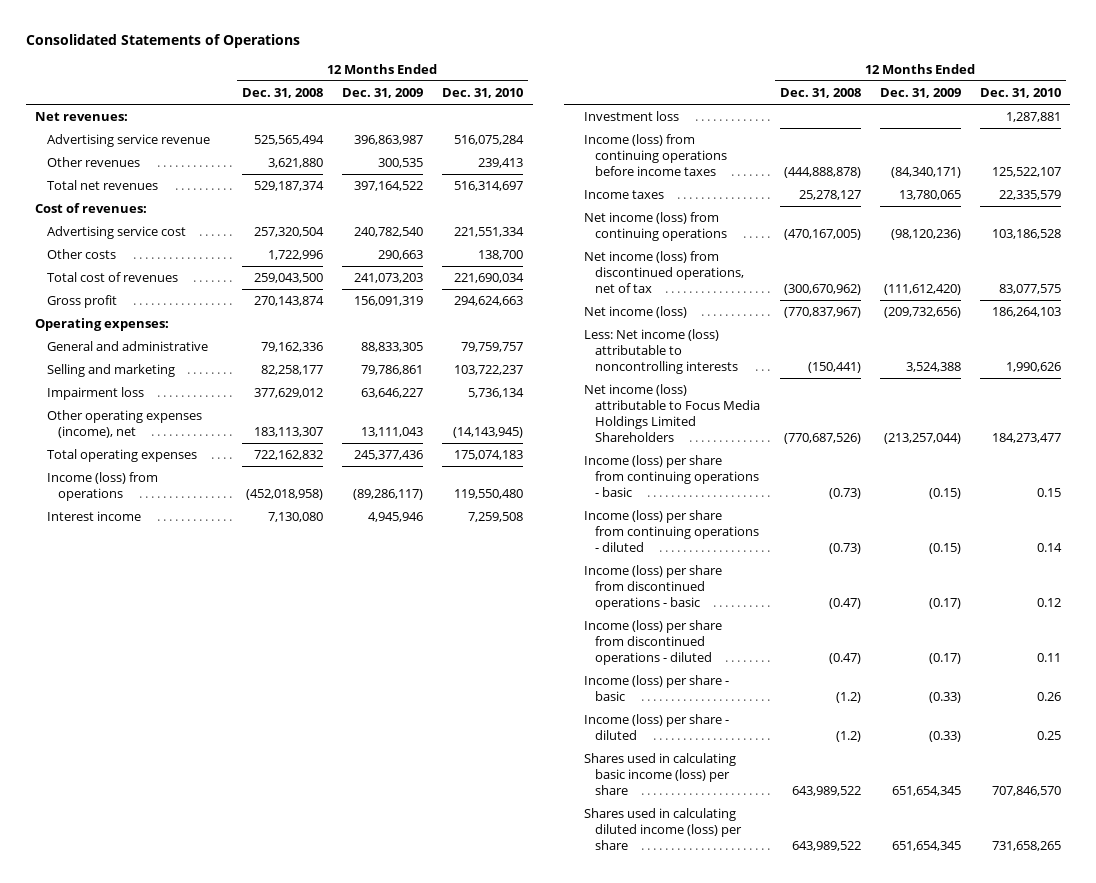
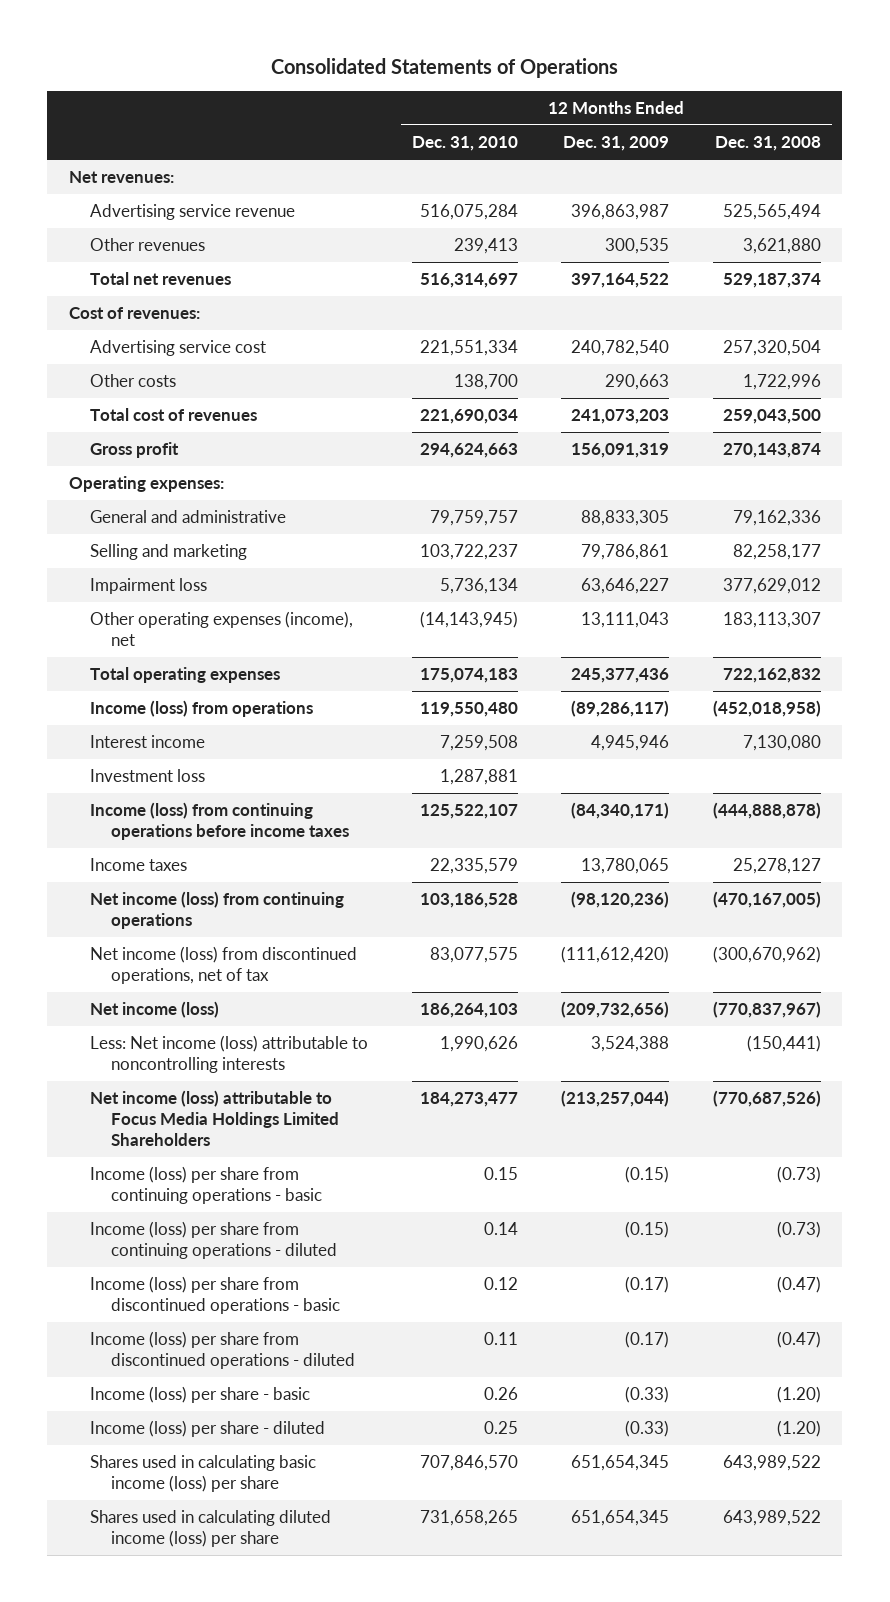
- | 12 Months Ended Dec. 31, 2008 | 12 Months Ended Dec. 31, 2009 | 12 Months Ended Dec. 31, 2010
+ | 12 Months Ended Dec. 31, 2010 | 12 Months Ended Dec. 31, 2009 | 12 Months Ended Dec. 31, 2008
- Income (loss) per share - basic | (1.2) | (0.33) | 0.26
- Income (loss) per share - diluted | (1.2) | (0.33) | 0.25
+ Income (loss) per share - basic | 0.26 | (0.33) | (1.20)
+ Income (loss) per share - diluted | 0.25 | (0.33) | (1.20)

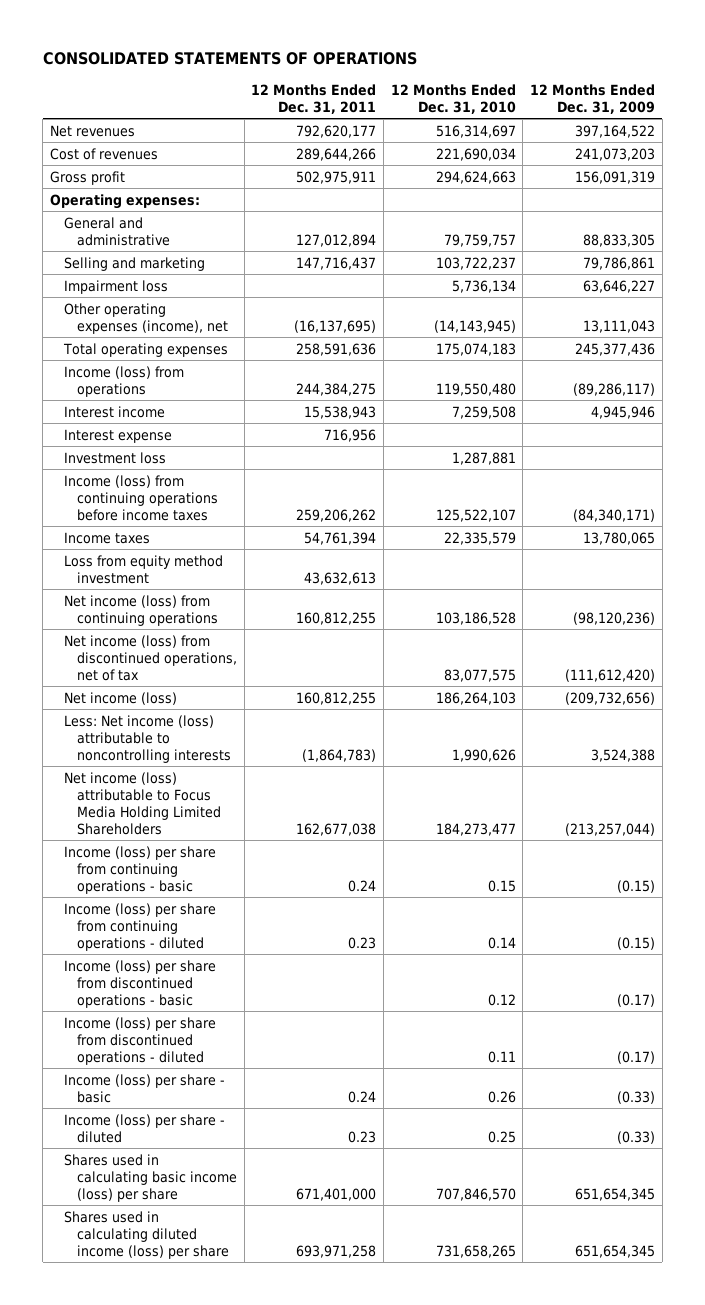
- Consolidated Statements of Operations
+ CONSOLIDATED STATEMENTS OF OPERATIONS
- | 12 Months Ended Dec. 31, 2010 | 12 Months Ended Dec. 31, 2009 | 12 Months Ended Dec. 31, 2008
+ | 12 Months Ended Dec. 31, 2011 | 12 Months Ended Dec. 31, 2010 | 12 Months Ended Dec. 31, 2009
- Net revenues:
- Advertising service revenue | 516,075,284 | 396,863,987 | 525,565,494
- Other revenues | 239,413 | 300,535 | 3,621,880
- Total net revenues | 516,314,697 | 397,164,522 | 529,187,374
- Cost of revenues:
- Advertising service cost | 221,551,334 | 240,782,540 | 257,320,504
- Other costs | 138,700 | 290,663 | 1,722,996
- Total cost of revenues | 221,690,034 | 241,073,203 | 259,043,500
+ Net revenues | 792,620,177 | 516,314,697 | 397,164,522
+ Cost of revenues | 289,644,266 | 221,690,034 | 241,073,203
+ Interest expense | 716,956 | |
+ Loss from equity method investment | 43,632,613 | |
- Net income (loss) attributable to Focus Media Holdings Limited Shareholders | 184,273,477 | (213,257,044) | (770,687,526)
+ Net income (loss) attributable to Focus Media Holding Limited Shareholders | 162,677,038 | 184,273,477 | (213,257,044)

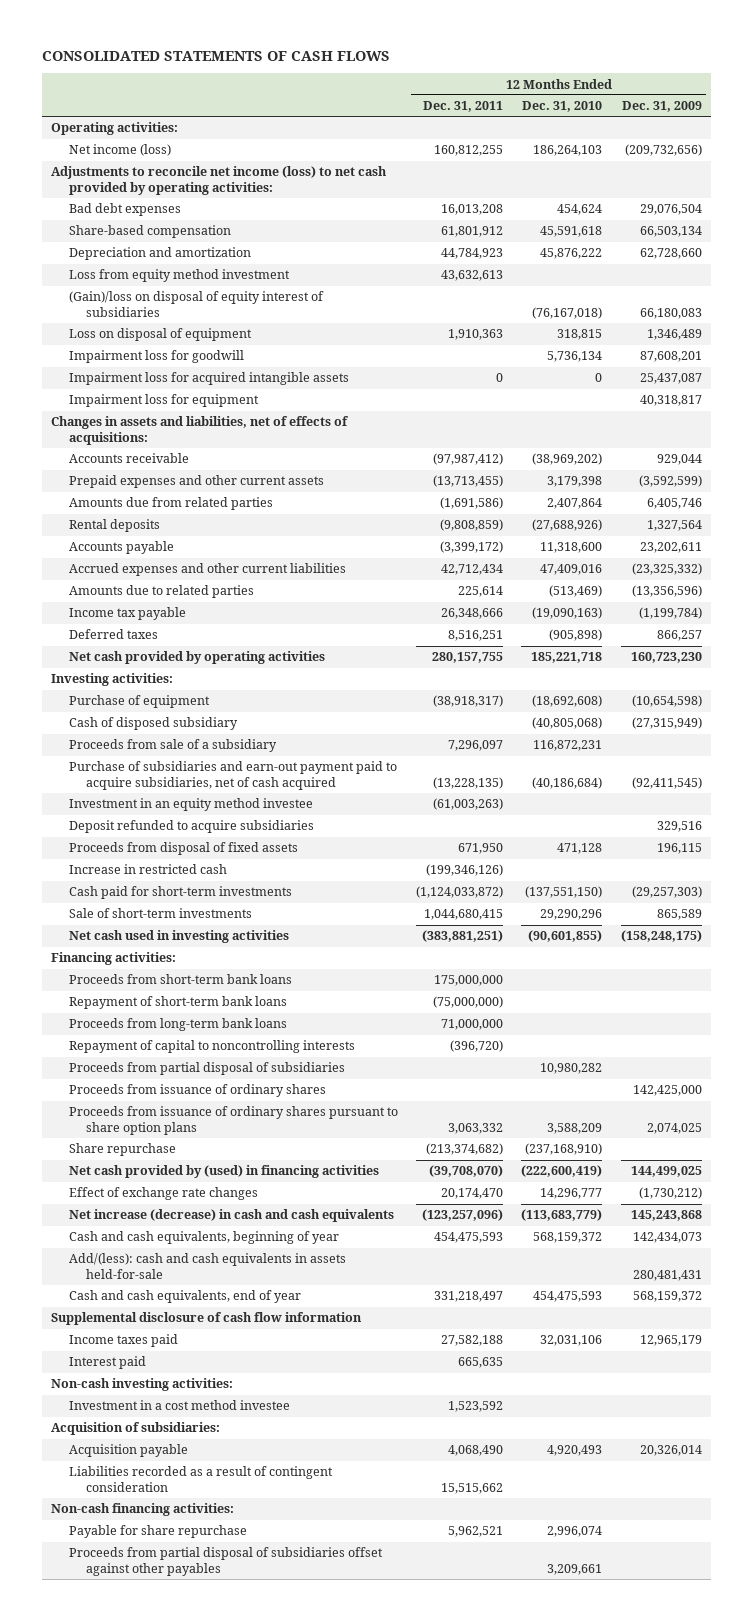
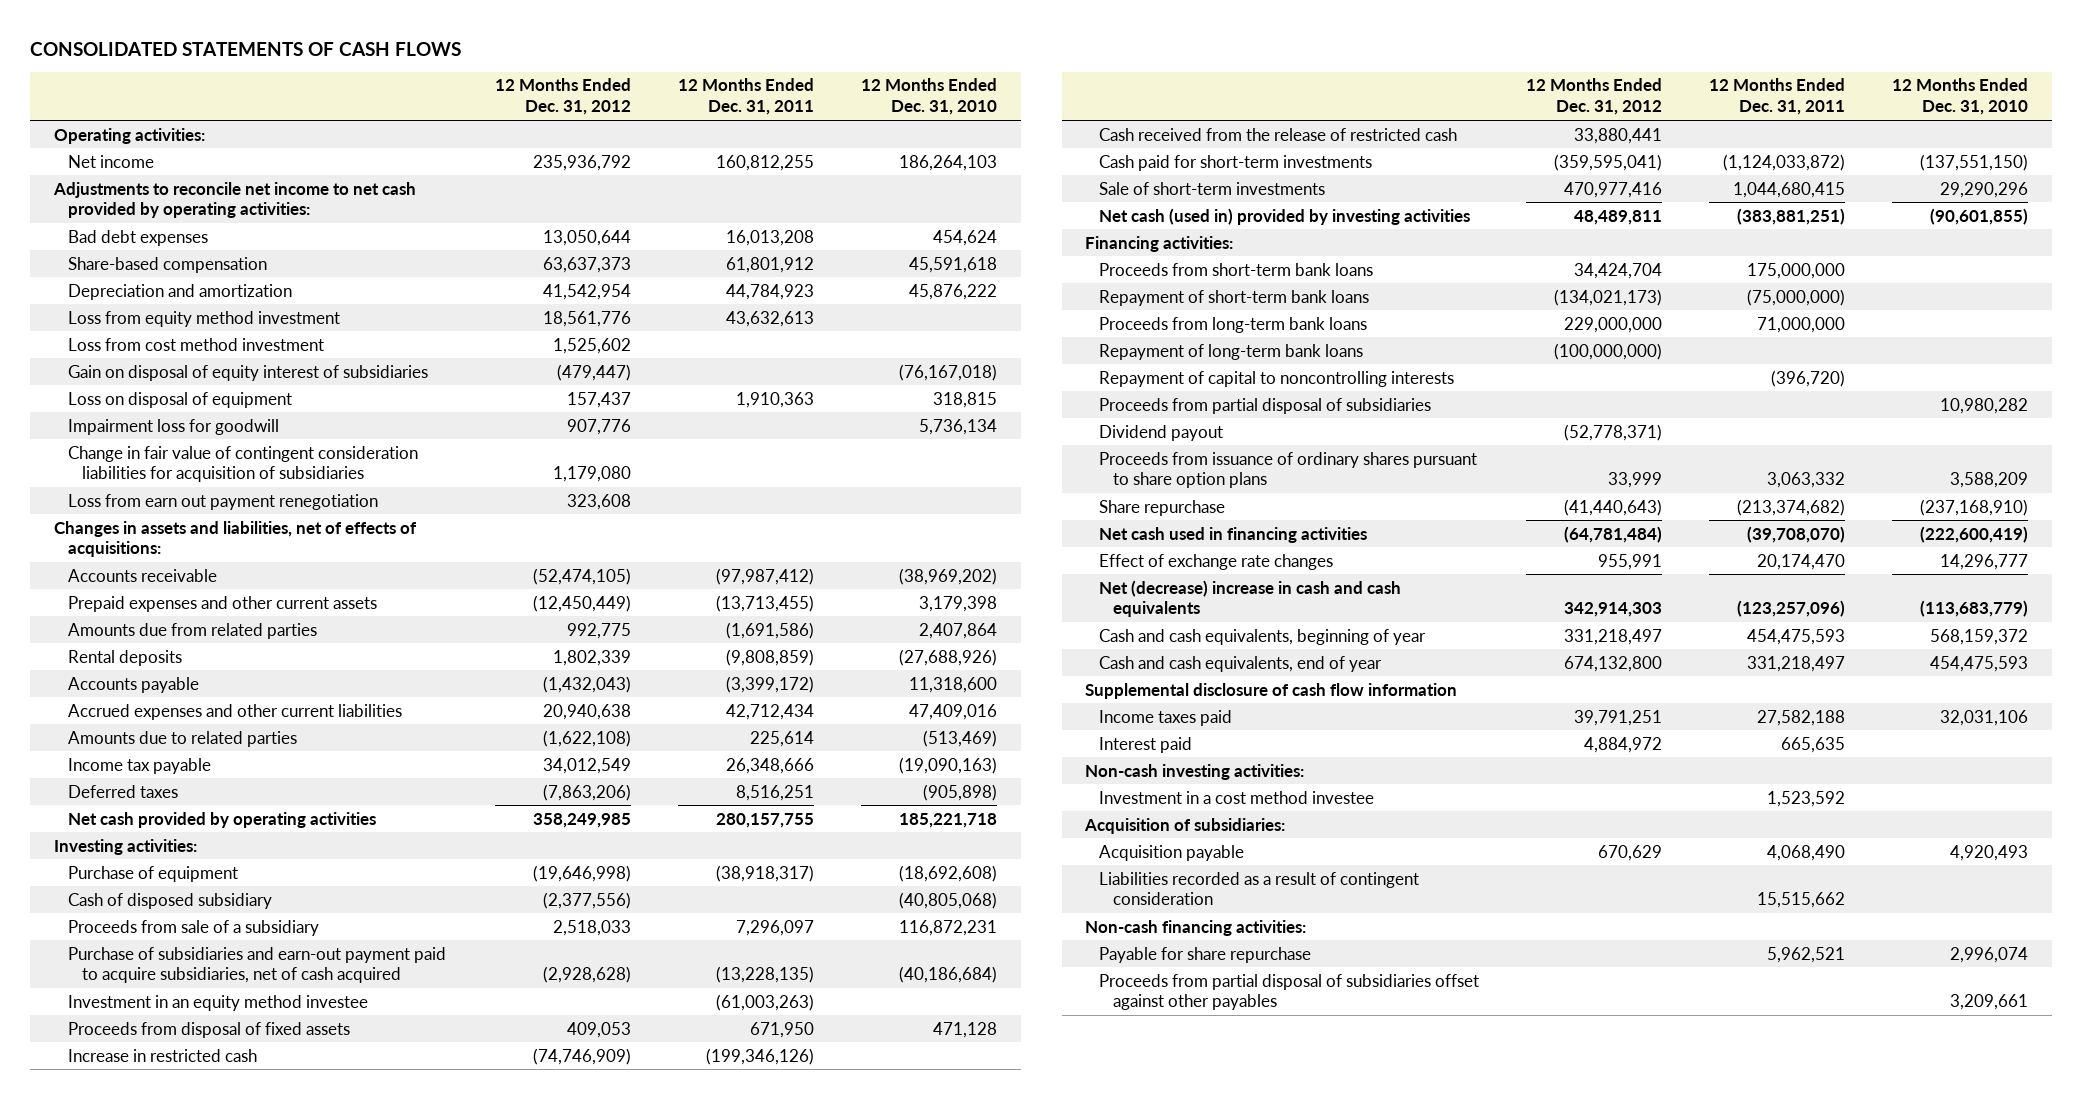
- | 12 Months Ended Dec. 31, 2011 | 12 Months Ended Dec. 31, 2010 | 12 Months Ended Dec. 31, 2009
+ | 12 Months Ended Dec. 31, 2012 | 12 Months Ended Dec. 31, 2011 | 12 Months Ended Dec. 31, 2010
- Net income (loss) | 160,812,255 | 186,264,103 | (209,732,656)
- Adjustments to reconcile net income (loss) to net cash provided by operating activities:
+ Net income | 235,936,792 | 160,812,255 | 186,264,103
+ Adjustments to reconcile net income to net cash provided by operating activities:
- (Gain)/loss on disposal of equity interest of subsidiaries | | (76,167,018) | 66,180,083
+ Loss from cost method investment | 1,525,602 | |
+ Gain on disposal of equity interest of subsidiaries | (479,447) | | (76,167,018)
- Impairment loss for acquired intangible assets | 0 | 0 | 25,437,087
- Impairment loss for equipment | | | 40,318,817
+ Change in fair value of contingent consideration liabilities for acquisition of subsidiaries | 1,179,080 | |
+ Loss from earn out payment renegotiation | 323,608 | |
- Deposit refunded to acquire subsidiaries | | | 329,516
+ Cash received from the release of restricted cash | 33,880,441 | |
- Net cash used in investing activities | (383,881,251) | (90,601,855) | (158,248,175)
+ Net cash (used in) provided by investing activities | 48,489,811 | (383,881,251) | (90,601,855)
+ Repayment of long-term bank loans | (100,000,000) | |
- Proceeds from issuance of ordinary shares | | | 142,425,000
+ Dividend payout | (52,778,371) | |
- Net cash provided by (used) in financing activities | (39,708,070) | (222,600,419) | 144,499,025
+ Net cash used in financing activities | (64,781,484) | (39,708,070) | (222,600,419)
- Net increase (decrease) in cash and cash equivalents | (123,257,096) | (113,683,779) | 145,243,868
+ Net (decrease) increase in cash and cash equivalents | 342,914,303 | (123,257,096) | (113,683,779)
- Add/(less): cash and cash equivalents in assets held-for-sale | | | 280,481,431

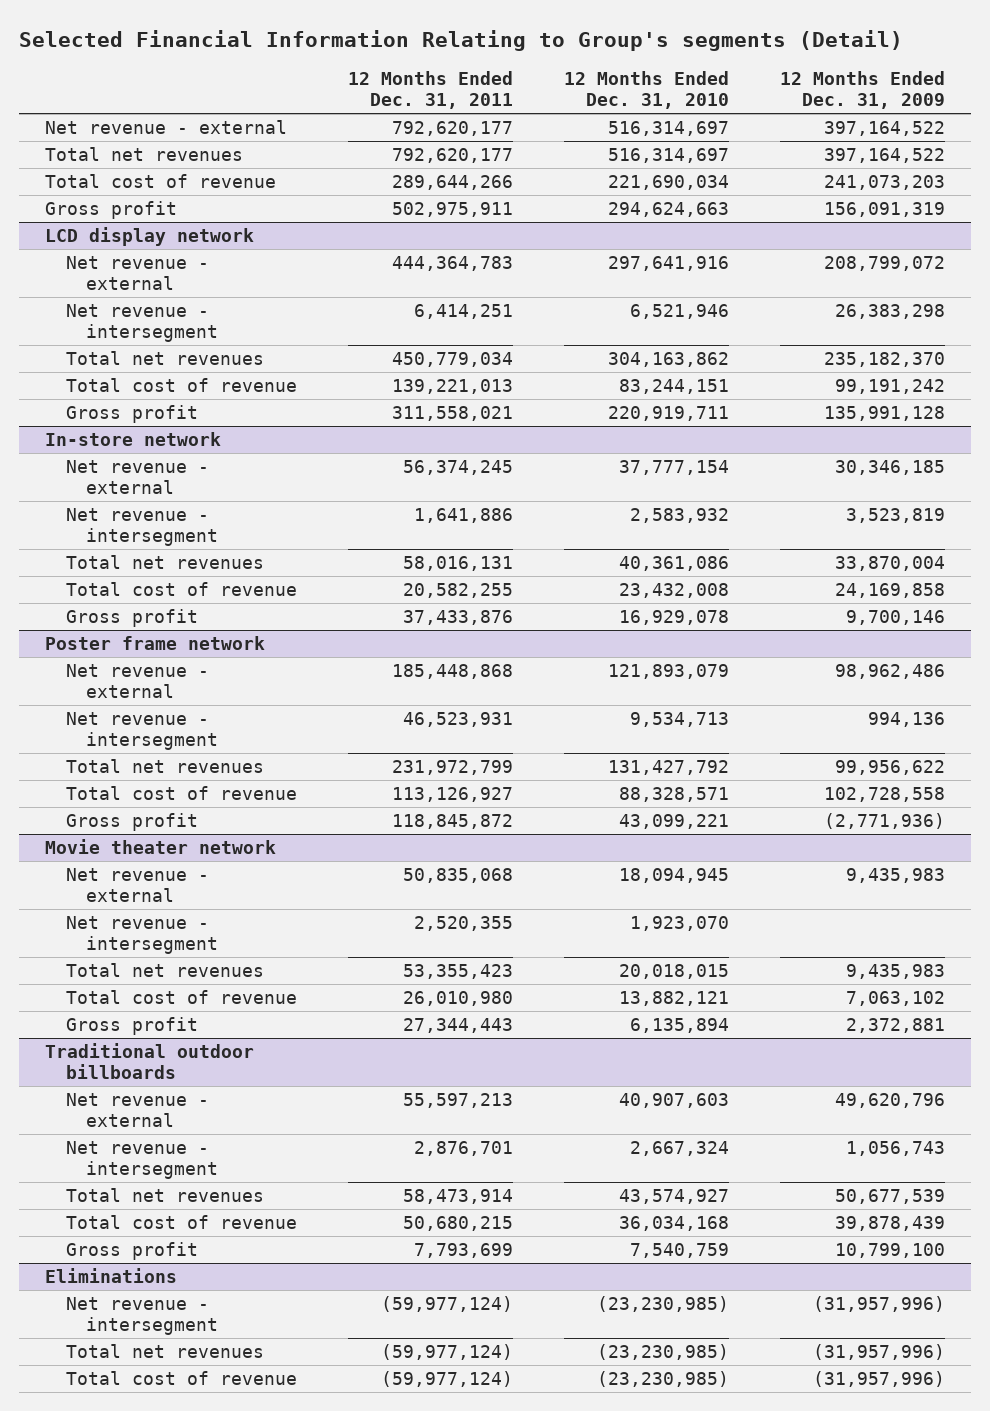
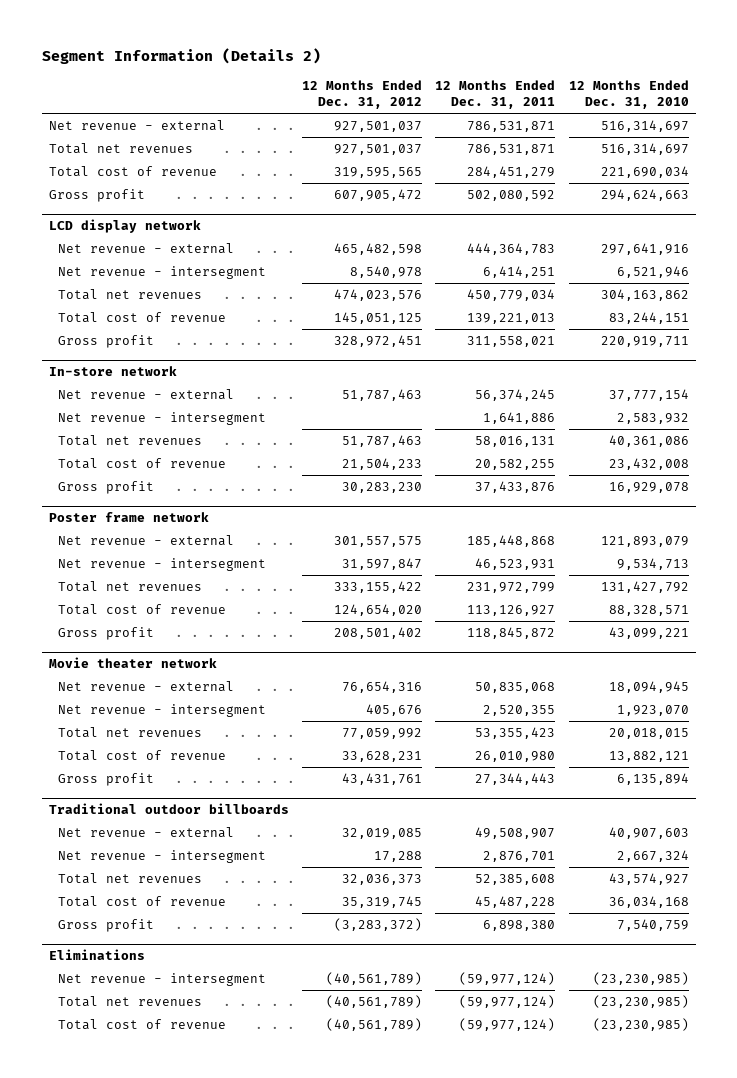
- Selected Financial Information Relating to Group's segments (Detail)
+ Segment Information (Details 2)
- | 12 Months Ended Dec. 31, 2011 | 12 Months Ended Dec. 31, 2010 | 12 Months Ended Dec. 31, 2009
+ | 12 Months Ended Dec. 31, 2012 | 12 Months Ended Dec. 31, 2011 | 12 Months Ended Dec. 31, 2010
- Net revenue - external | 792,620,177 | 516,314,697 | 397,164,522
- Total net revenues | 792,620,177 | 516,314,697 | 397,164,522
- Total cost of revenue | 289,644,266 | 221,690,034 | 241,073,203
- Gross profit | 502,975,911 | 294,624,663 | 156,091,319
+ Net revenue - external | 927,501,037 | 786,531,871 | 516,314,697
+ Total net revenues | 927,501,037 | 786,531,871 | 516,314,697
+ Total cost of revenue | 319,595,565 | 284,451,279 | 221,690,034
+ Gross profit | 607,905,472 | 502,080,592 | 294,624,663
@ Traditional outdoor billboards
- Net revenue - external | 55,597,213 | 40,907,603 | 49,620,796
+ Net revenue - external | 32,019,085 | 49,508,907 | 40,907,603
- Total net revenues | 58,473,914 | 43,574,927 | 50,677,539
- Total cost of revenue | 50,680,215 | 36,034,168 | 39,878,439
- Gross profit | 7,793,699 | 7,540,759 | 10,799,100
+ Total net revenues | 32,036,373 | 52,385,608 | 43,574,927
+ Total cost of revenue | 35,319,745 | 45,487,228 | 36,034,168
+ Gross profit | (3,283,372) | 6,898,380 | 7,540,759

